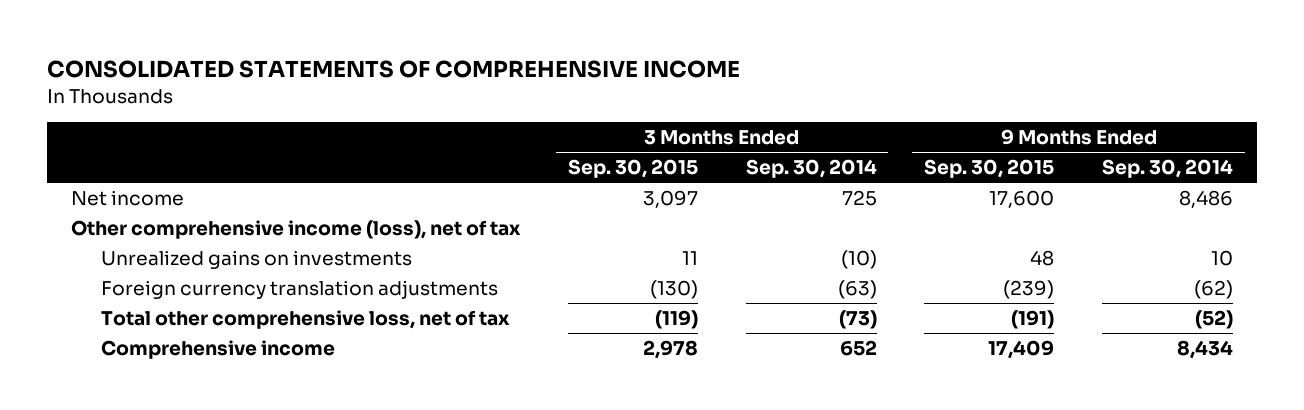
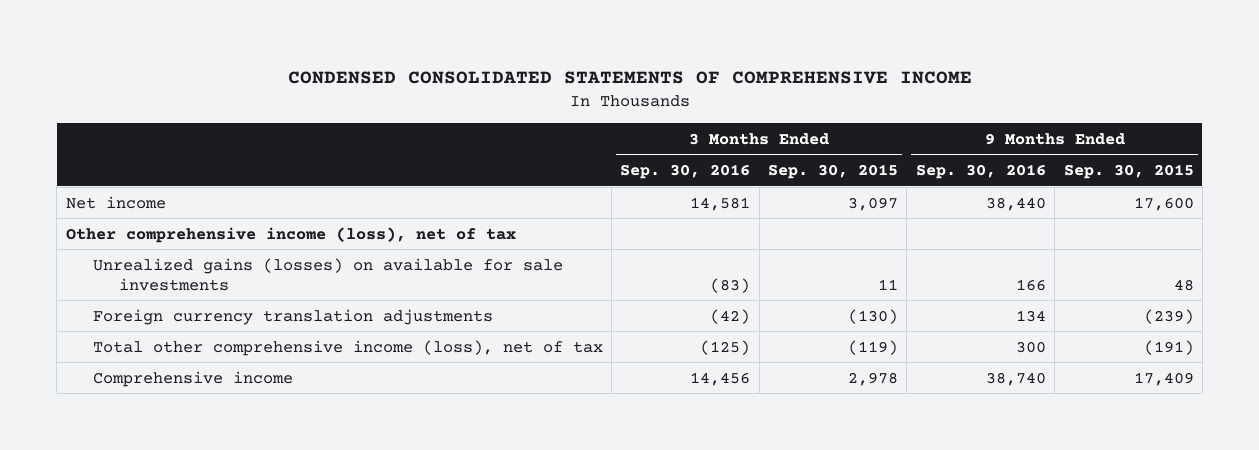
- CONSOLIDATED STATEMENTS OF COMPREHENSIVE INCOME
+ CONDENSED CONSOLIDATED STATEMENTS OF COMPREHENSIVE INCOME
- | 3 Months Ended Sep. 30, 2015 | 3 Months Ended Sep. 30, 2014 | 9 Months Ended Sep. 30, 2015 | 9 Months Ended Sep. 30, 2014
+ | 3 Months Ended Sep. 30, 2016 | 3 Months Ended Sep. 30, 2015 | 9 Months Ended Sep. 30, 2016 | 9 Months Ended Sep. 30, 2015
- Unrealized gains on investments | 11 | (10) | 48 | 10
+ Unrealized gains (losses) on available for sale investments | (83) | 11 | 166 | 48
- Total other comprehensive loss, net of tax | (119) | (73) | (191) | (52)
+ Total other comprehensive income (loss), net of tax | (125) | (119) | 300 | (191)

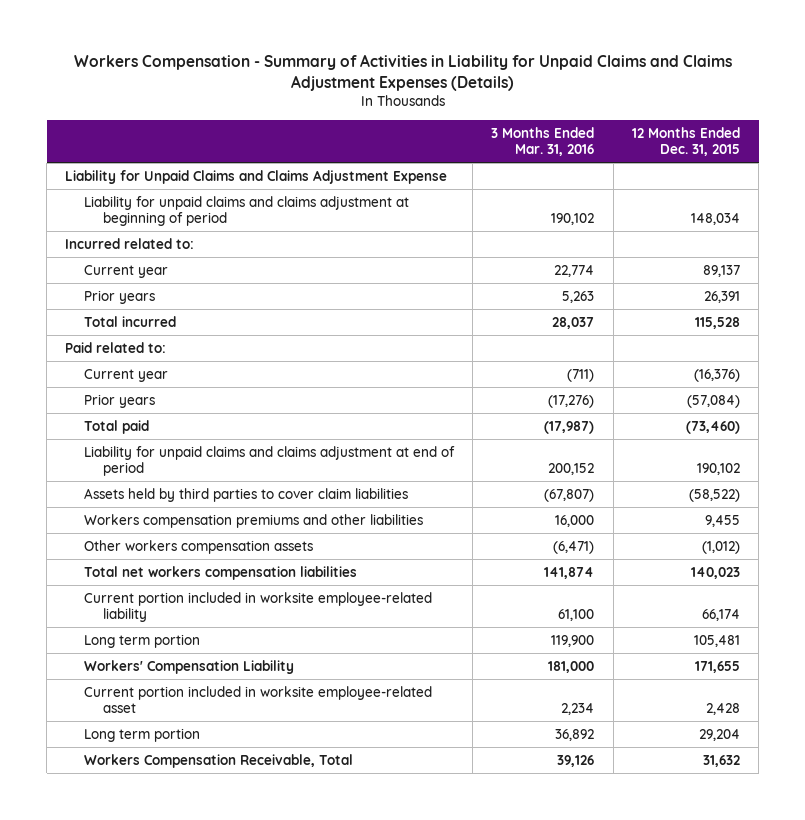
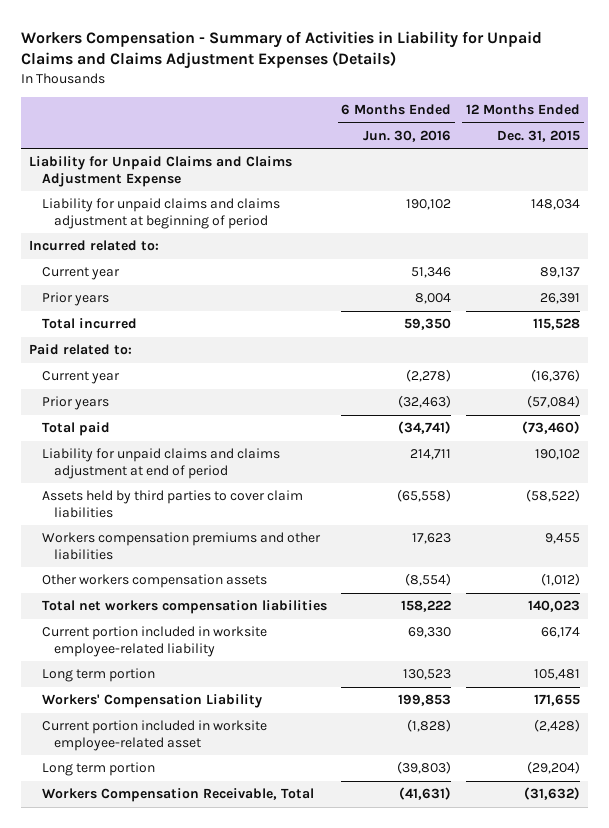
- | 3 Months Ended Mar. 31, 2016 | 12 Months Ended Dec. 31, 2015
+ | 6 Months Ended Jun. 30, 2016 | 12 Months Ended Dec. 31, 2015
- Current portion included in worksite employee-related asset | 2,234 | 2,428
- Long term portion | 36,892 | 29,204
- Workers Compensation Receivable, Total | 39,126 | 31,632
+ Current portion included in worksite employee-related asset | (1,828) | (2,428)
+ Long term portion | (39,803) | (29,204)
+ Workers Compensation Receivable, Total | (41,631) | (31,632)

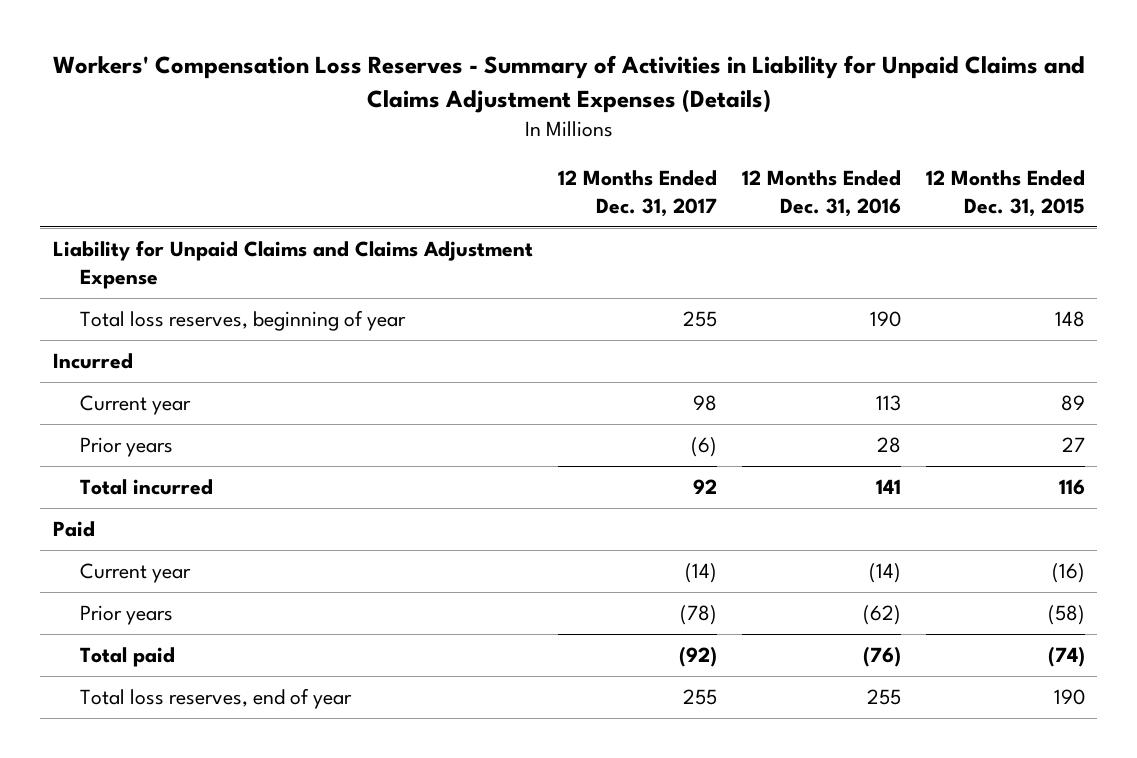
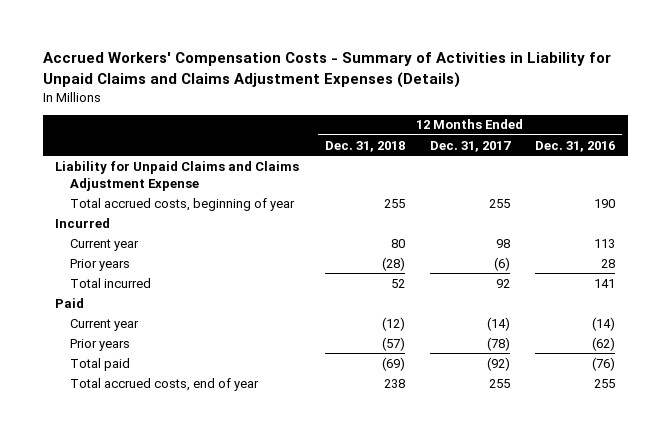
- Workers' Compensation Loss Reserves - Summary of Activities in Liability for Unpaid Claims and Claims Adjustment Expenses (Details)
+ Accrued Workers' Compensation Costs - Summary of Activities in Liability for Unpaid Claims and Claims Adjustment Expenses (Details)
- | 12 Months Ended Dec. 31, 2017 | 12 Months Ended Dec. 31, 2016 | 12 Months Ended Dec. 31, 2015
+ | 12 Months Ended Dec. 31, 2018 | 12 Months Ended Dec. 31, 2017 | 12 Months Ended Dec. 31, 2016
- Total loss reserves, beginning of year | 255 | 190 | 148
+ Total accrued costs, beginning of year | 255 | 255 | 190
- Total loss reserves, end of year | 255 | 255 | 190
+ Total accrued costs, end of year | 238 | 255 | 255

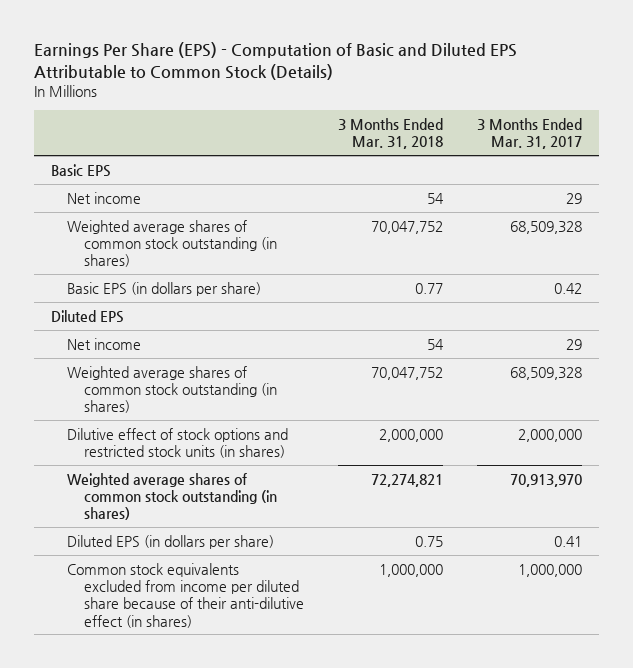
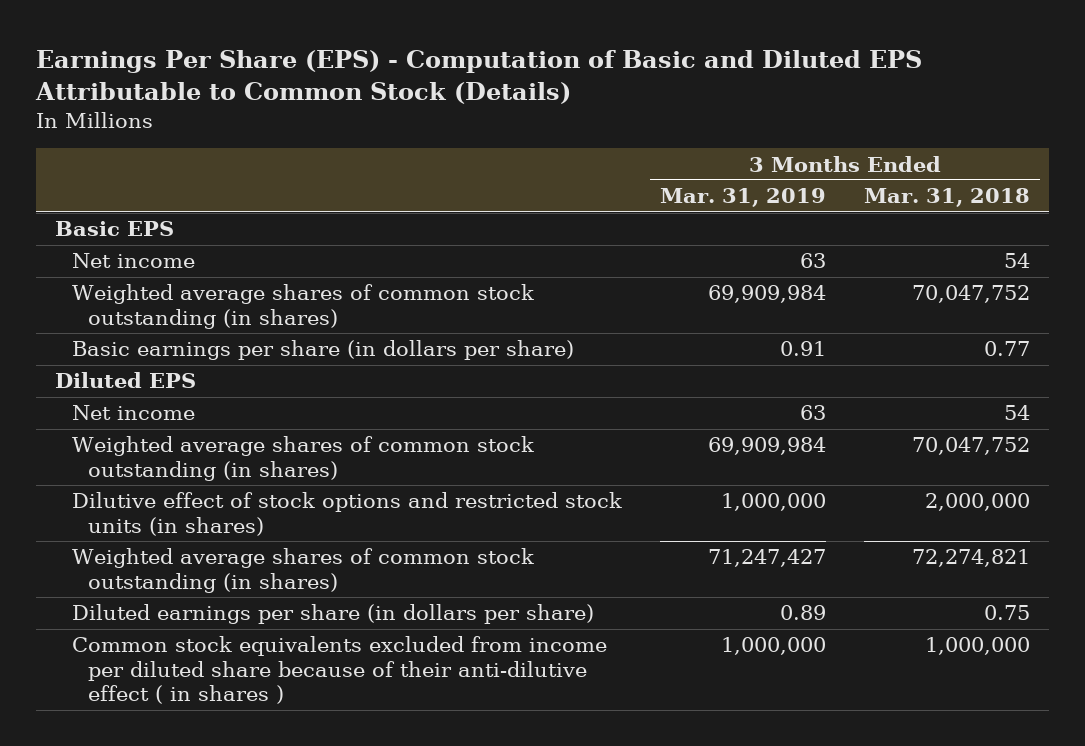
- | 3 Months Ended Mar. 31, 2018 | 3 Months Ended Mar. 31, 2017
+ | 3 Months Ended Mar. 31, 2019 | 3 Months Ended Mar. 31, 2018
- Basic EPS (in dollars per share) | 0.77 | 0.42
+ Basic earnings per share (in dollars per share) | 0.91 | 0.77
- Diluted EPS (in dollars per share) | 0.75 | 0.41
- Common stock equivalents excluded from income per diluted share because of their anti-dilutive effect (in shares) | 1,000,000 | 1,000,000
+ Diluted earnings per share (in dollars per share) | 0.89 | 0.75
+ Common stock equivalents excluded from income per diluted share because of their anti-dilutive effect ( in shares ) | 1,000,000 | 1,000,000

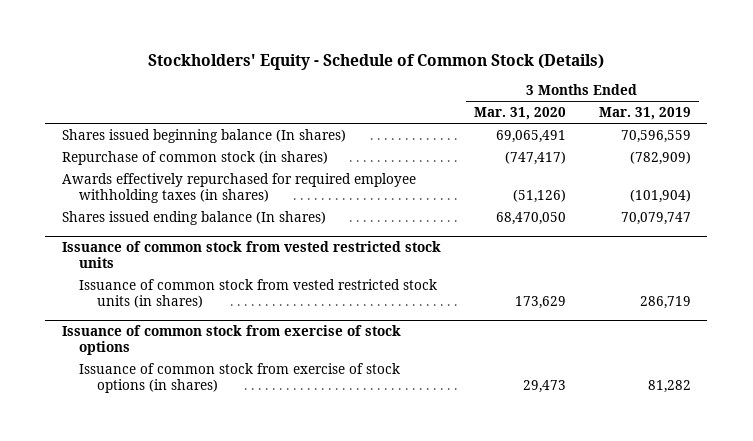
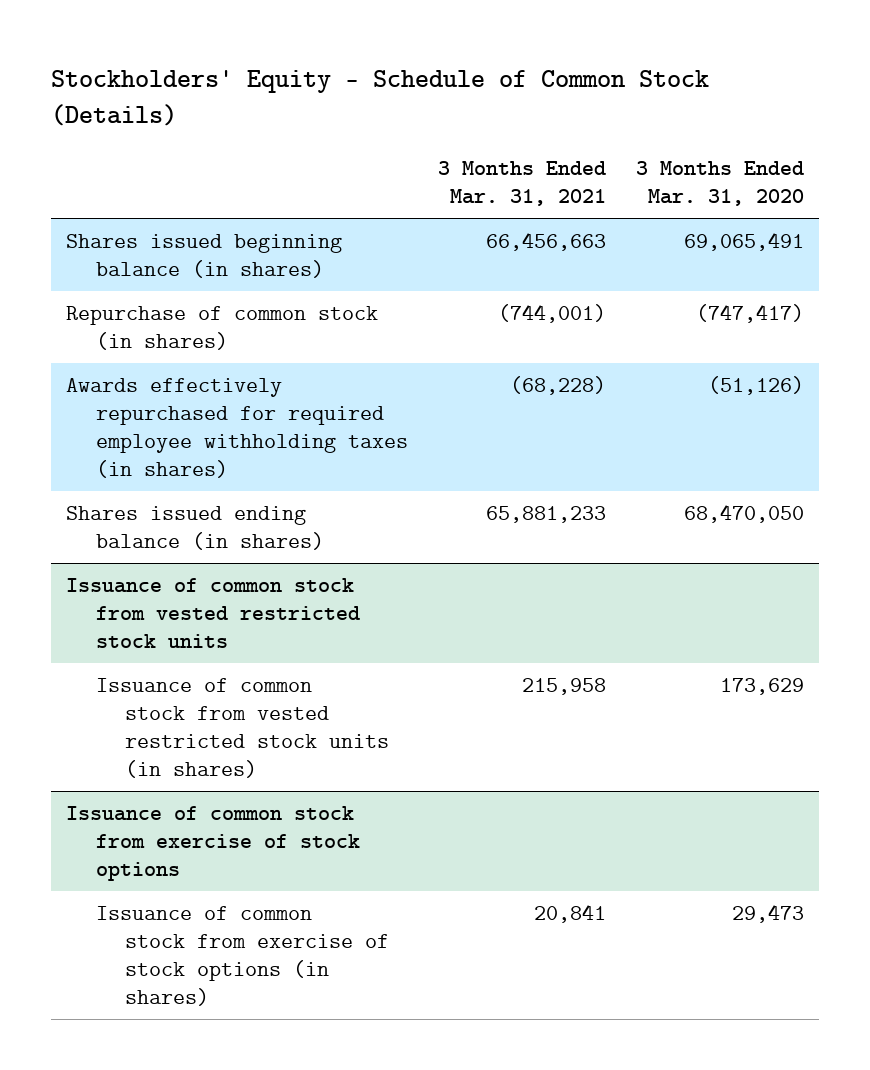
- | 3 Months Ended Mar. 31, 2020 | 3 Months Ended Mar. 31, 2019
+ | 3 Months Ended Mar. 31, 2021 | 3 Months Ended Mar. 31, 2020
- Shares issued beginning balance (In shares) | 69,065,491 | 70,596,559
+ Shares issued beginning balance (in shares) | 66,456,663 | 69,065,491
- Shares issued ending balance (In shares) | 68,470,050 | 70,079,747
+ Shares issued ending balance (in shares) | 65,881,233 | 68,470,050

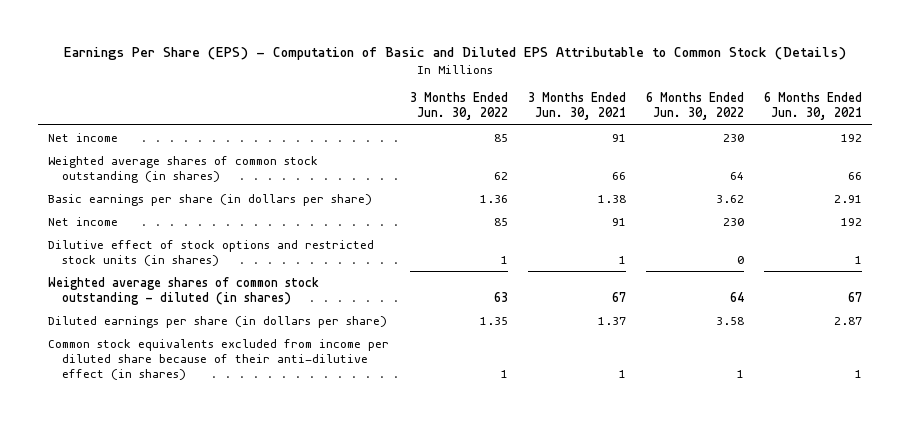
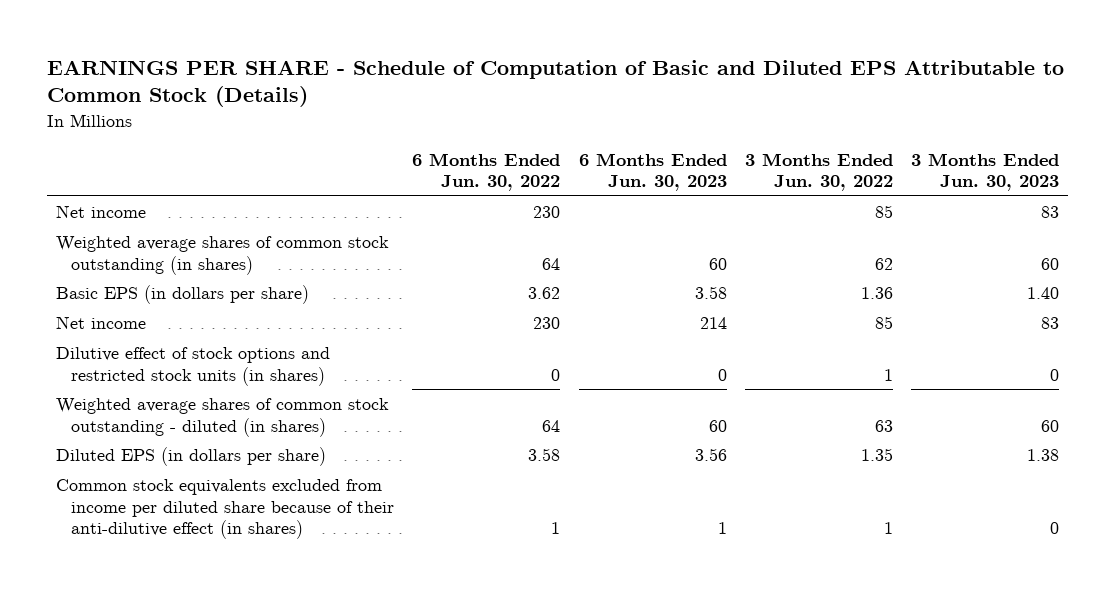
- Earnings Per Share (EPS) - Computation of Basic and Diluted EPS Attributable to Common Stock (Details)
+ EARNINGS PER SHARE - Schedule of Computation of Basic and Diluted EPS Attributable to Common Stock (Details)
- | 3 Months Ended Jun. 30, 2022 | 3 Months Ended Jun. 30, 2021 | 6 Months Ended Jun. 30, 2022 | 6 Months Ended Jun. 30, 2021
+ | 6 Months Ended Jun. 30, 2022 | 6 Months Ended Jun. 30, 2023 | 3 Months Ended Jun. 30, 2022 | 3 Months Ended Jun. 30, 2023
- Basic earnings per share (in dollars per share) | 1.36 | 1.38 | 3.62 | 2.91
+ Basic EPS (in dollars per share) | 3.62 | 3.58 | 1.36 | 1.40
- Diluted earnings per share (in dollars per share) | 1.35 | 1.37 | 3.58 | 2.87
+ Diluted EPS (in dollars per share) | 3.58 | 3.56 | 1.35 | 1.38

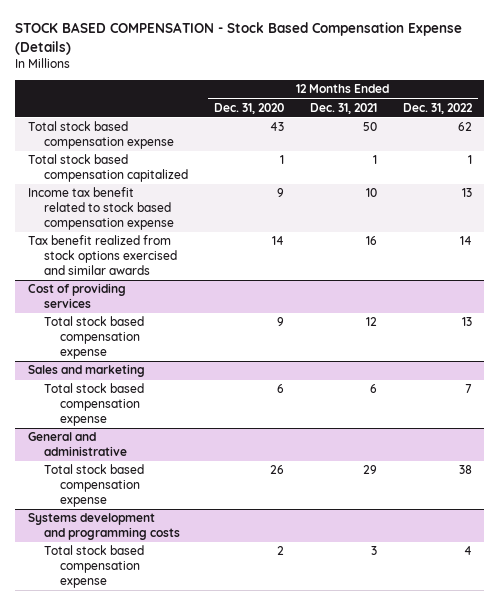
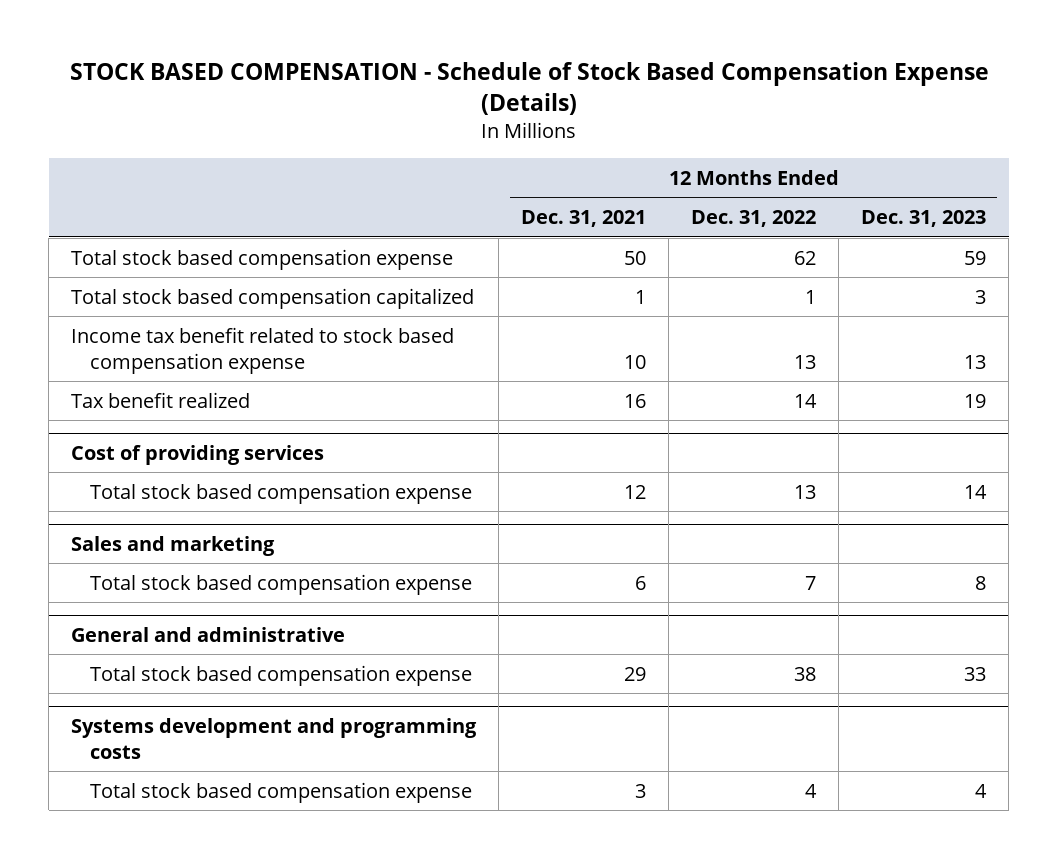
- STOCK BASED COMPENSATION - Stock Based Compensation Expense (Details)
+ STOCK BASED COMPENSATION - Schedule of Stock Based Compensation Expense (Details)
- | 12 Months Ended Dec. 31, 2020 | 12 Months Ended Dec. 31, 2021 | 12 Months Ended Dec. 31, 2022
+ | 12 Months Ended Dec. 31, 2021 | 12 Months Ended Dec. 31, 2022 | 12 Months Ended Dec. 31, 2023
- Tax benefit realized from stock options exercised and similar awards | 14 | 16 | 14
+ Tax benefit realized | 16 | 14 | 19

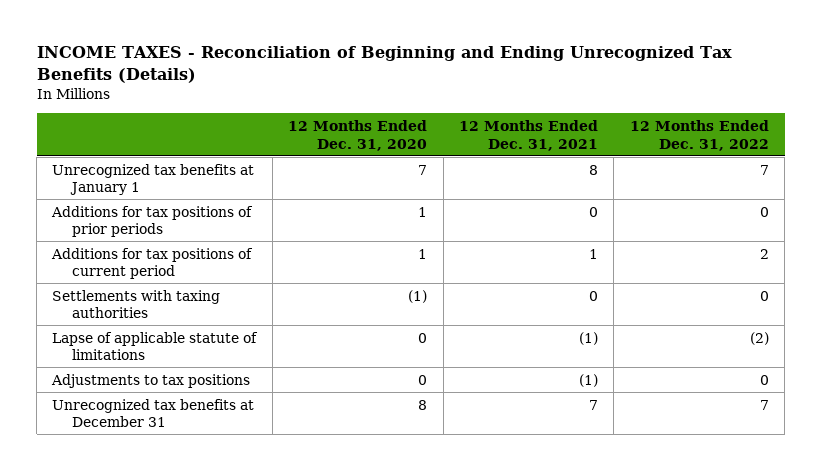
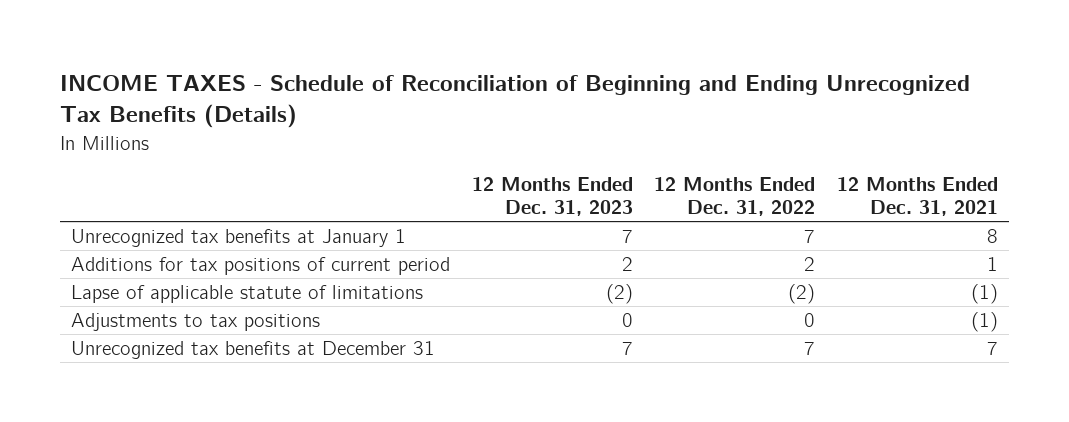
- INCOME TAXES - Reconciliation of Beginning and Ending Unrecognized Tax Benefits (Details)
+ INCOME TAXES - Schedule of Reconciliation of Beginning and Ending Unrecognized Tax Benefits (Details)
- | 12 Months Ended Dec. 31, 2020 | 12 Months Ended Dec. 31, 2021 | 12 Months Ended Dec. 31, 2022
+ | 12 Months Ended Dec. 31, 2023 | 12 Months Ended Dec. 31, 2022 | 12 Months Ended Dec. 31, 2021
- Additions for tax positions of prior periods | 1 | 0 | 0
- Settlements with taxing authorities | (1) | 0 | 0

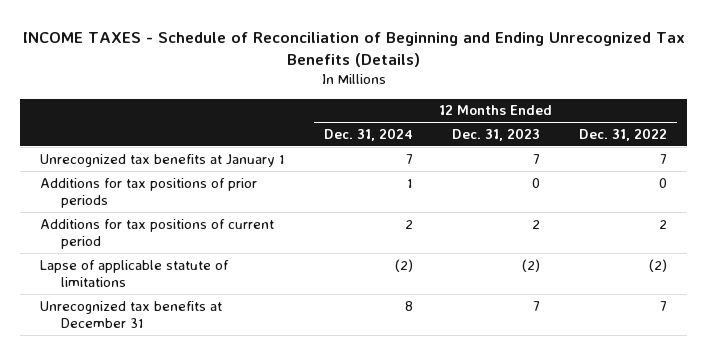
- | 12 Months Ended Dec. 31, 2023 | 12 Months Ended Dec. 31, 2022 | 12 Months Ended Dec. 31, 2021
+ | 12 Months Ended Dec. 31, 2024 | 12 Months Ended Dec. 31, 2023 | 12 Months Ended Dec. 31, 2022
+ Additions for tax positions of prior periods | 1 | 0 | 0
- Adjustments to tax positions | 0 | 0 | (1)

